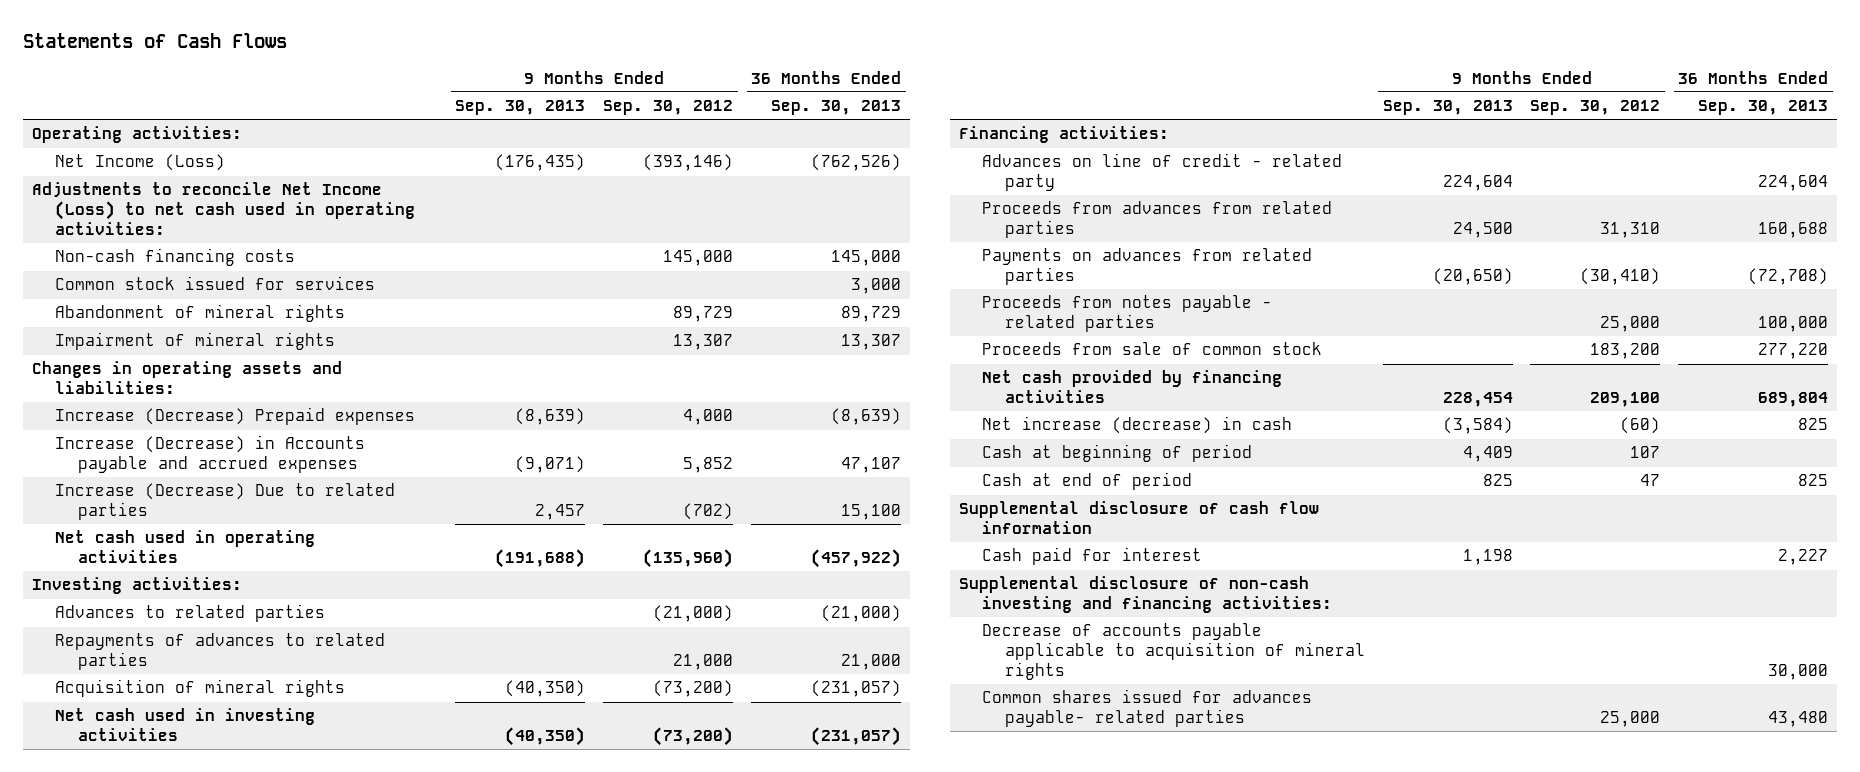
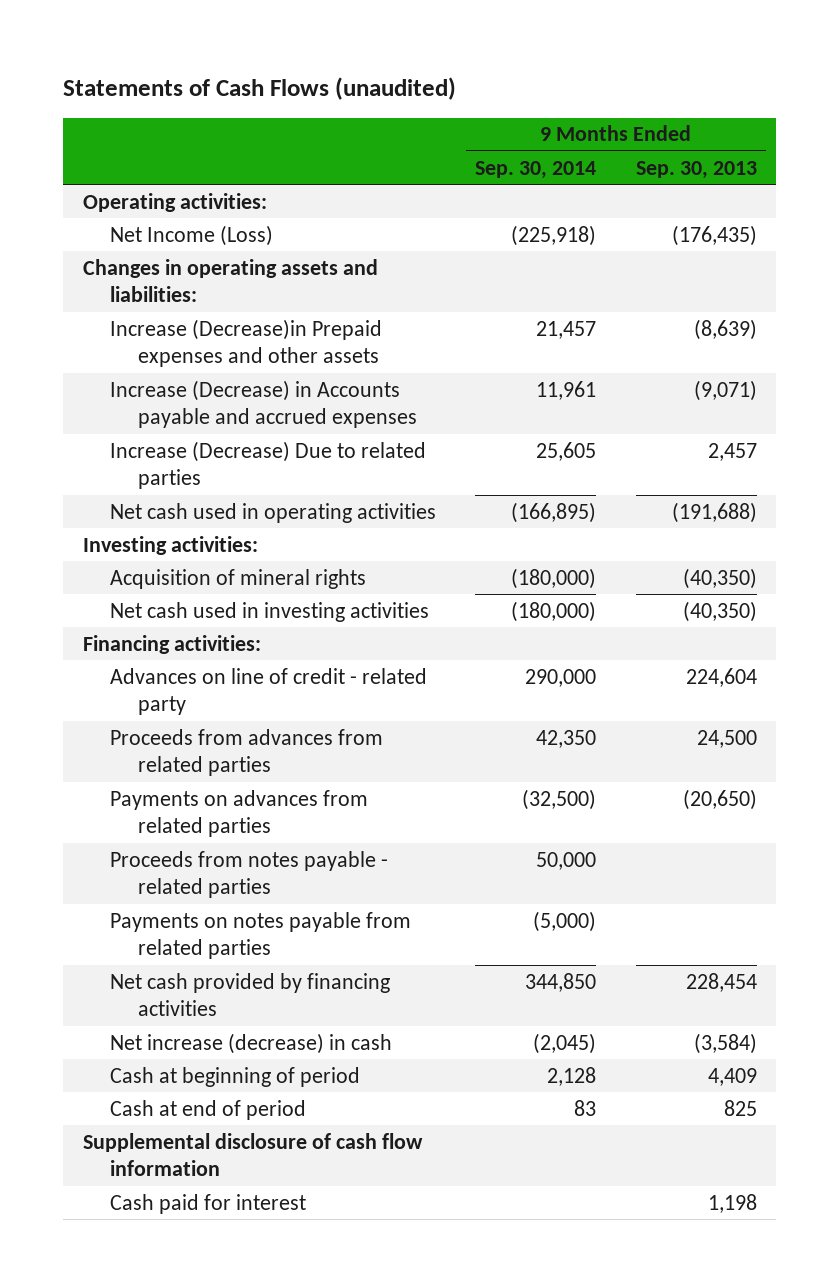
- Statements of Cash Flows
+ Statements of Cash Flows (unaudited)
- | 9 Months Ended Sep. 30, 2013 | 9 Months Ended Sep. 30, 2012 | 36 Months Ended Sep. 30, 2013
+ | 9 Months Ended Sep. 30, 2014 | 9 Months Ended Sep. 30, 2013
- Adjustments to reconcile Net Income (Loss) to net cash used in operating activities:
- Non-cash financing costs | | 145,000 | 145,000
- Common stock issued for services | | | 3,000
- Abandonment of mineral rights | | 89,729 | 89,729
- Impairment of mineral rights | | 13,307 | 13,307
- Increase (Decrease) Prepaid expenses | (8,639) | 4,000 | (8,639)
+ Increase (Decrease)in Prepaid expenses and other assets | 21,457 | (8,639)
- Advances to related parties | | (21,000) | (21,000)
- Repayments of advances to related parties | | 21,000 | 21,000
- Proceeds from sale of common stock | | 183,200 | 277,220
+ Payments on notes payable from related parties | (5,000) |
- Supplemental disclosure of non-cash investing and financing activities:
- Decrease of accounts payable applicable to acquisition of mineral rights | | | 30,000
- Common shares issued for advances payable- related parties | | 25,000 | 43,480

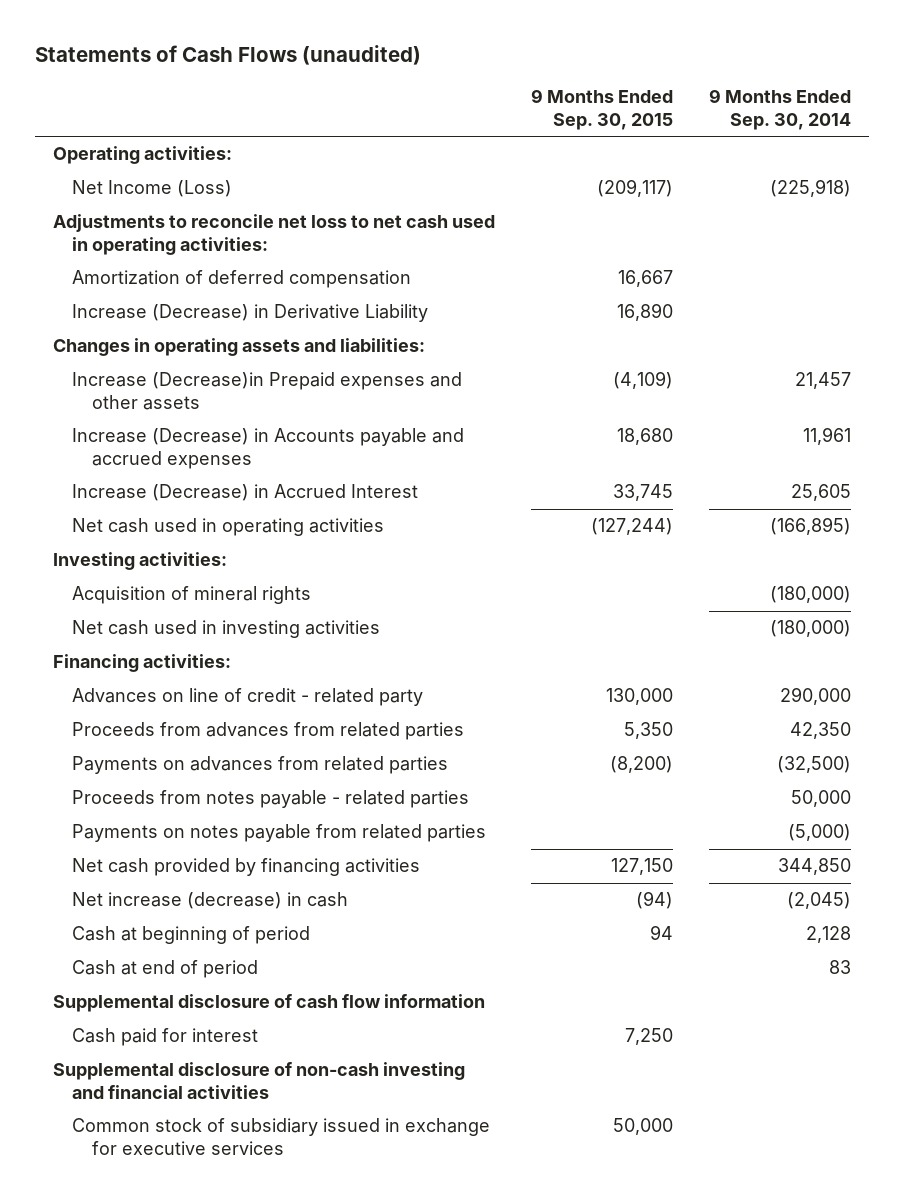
- | 9 Months Ended Sep. 30, 2014 | 9 Months Ended Sep. 30, 2013
+ | 9 Months Ended Sep. 30, 2015 | 9 Months Ended Sep. 30, 2014
+ Adjustments to reconcile net loss to net cash used in operating activities:
+ Amortization of deferred compensation | 16,667 |
+ Increase (Decrease) in Derivative Liability | 16,890 |
- Increase (Decrease) Due to related parties | 25,605 | 2,457
+ Increase (Decrease) in Accrued Interest | 33,745 | 25,605
+ Supplemental disclosure of non-cash investing and financial activities
+ Common stock of subsidiary issued in exchange for executive services | 50,000 |

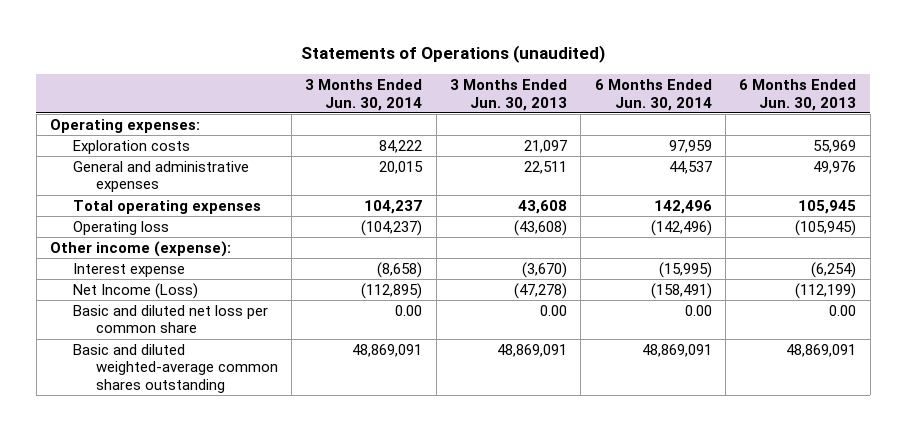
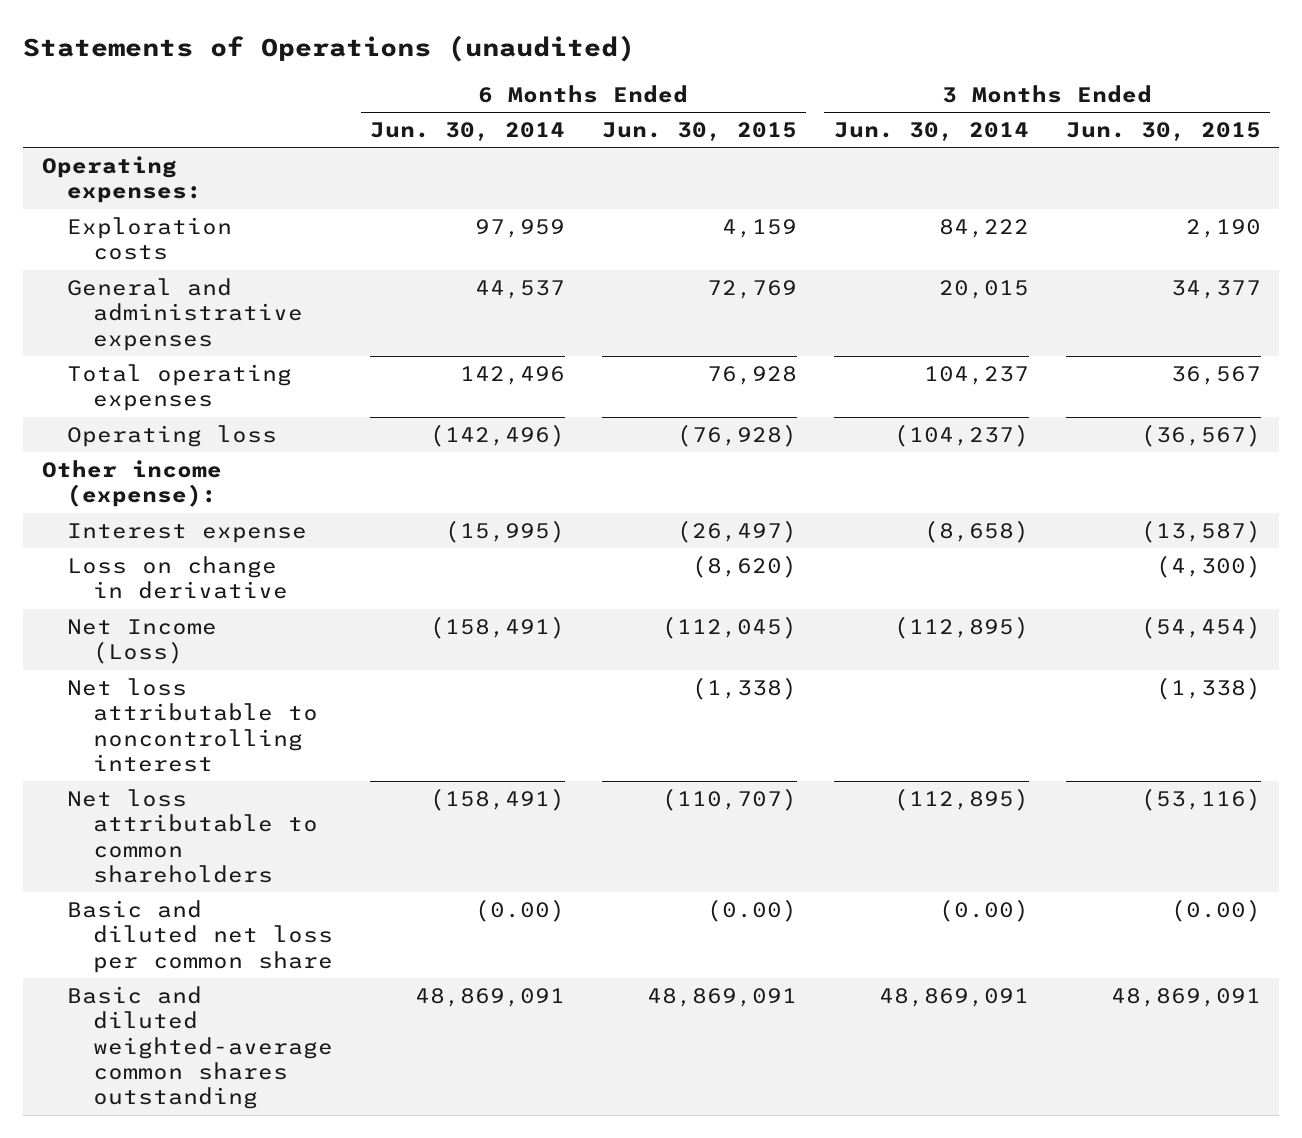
- | 3 Months Ended Jun. 30, 2014 | 3 Months Ended Jun. 30, 2013 | 6 Months Ended Jun. 30, 2014 | 6 Months Ended Jun. 30, 2013
+ | 6 Months Ended Jun. 30, 2014 | 6 Months Ended Jun. 30, 2015 | 3 Months Ended Jun. 30, 2014 | 3 Months Ended Jun. 30, 2015
+ Loss on change in derivative | | (8,620) | | (4,300)
- Basic and diluted net loss per common share | 0.00 | 0.00 | 0.00 | 0.00
+ Net loss attributable to noncontrolling interest | | (1,338) | | (1,338)
+ Net loss attributable to common shareholders | (158,491) | (110,707) | (112,895) | (53,116)
+ Basic and diluted net loss per common share | (0.00) | (0.00) | (0.00) | (0.00)

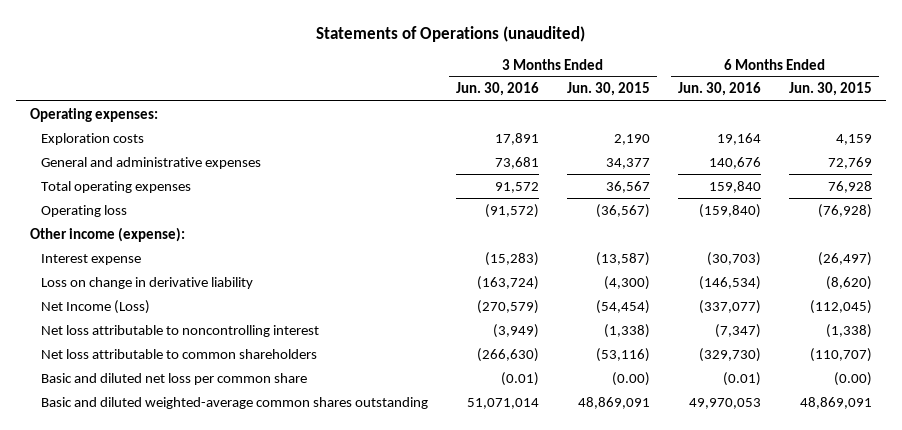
- | 6 Months Ended Jun. 30, 2014 | 6 Months Ended Jun. 30, 2015 | 3 Months Ended Jun. 30, 2014 | 3 Months Ended Jun. 30, 2015
+ | 3 Months Ended Jun. 30, 2016 | 3 Months Ended Jun. 30, 2015 | 6 Months Ended Jun. 30, 2016 | 6 Months Ended Jun. 30, 2015
- Loss on change in derivative | | (8,620) | | (4,300)
+ Loss on change in derivative liability | (163,724) | (4,300) | (146,534) | (8,620)

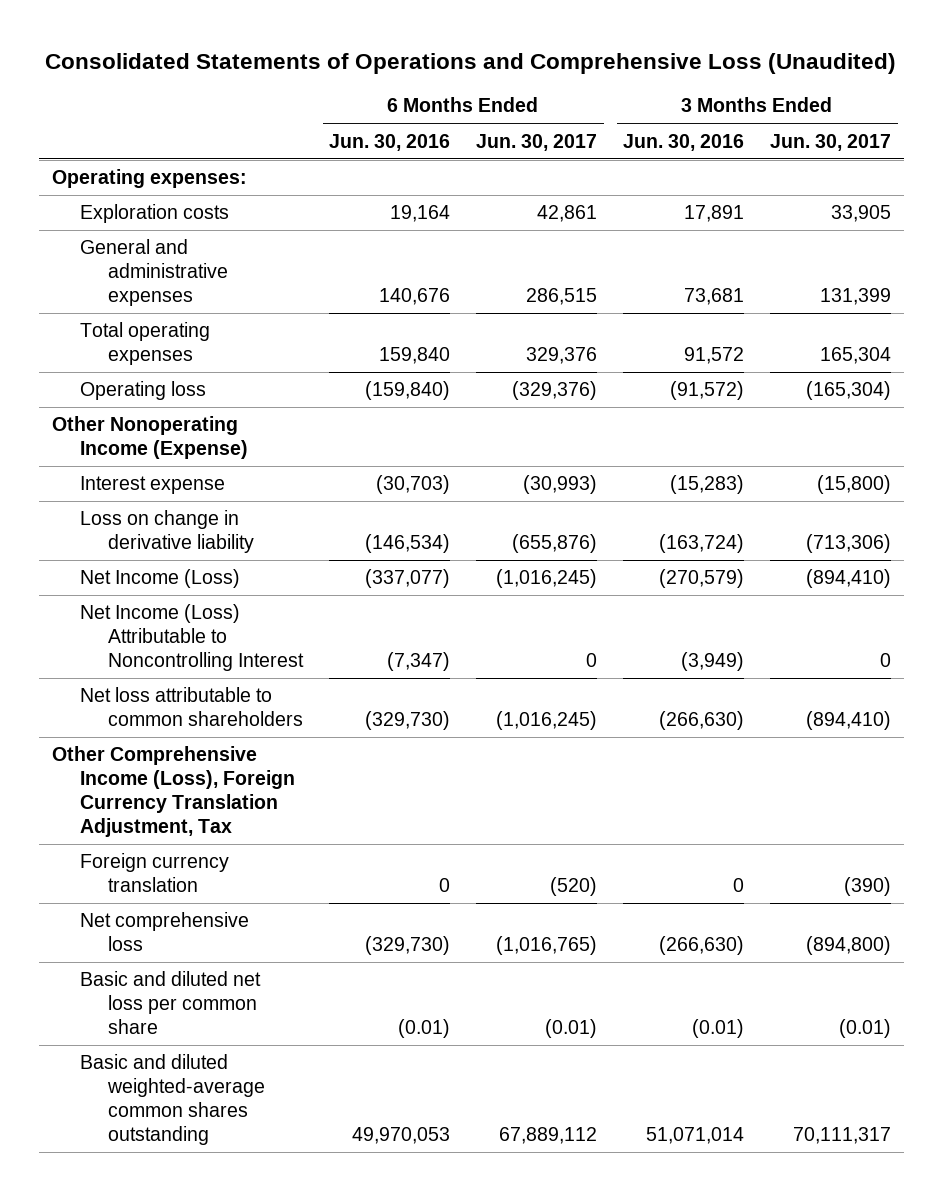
- Statements of Operations (unaudited)
+ Consolidated Statements of Operations and Comprehensive Loss (Unaudited)
- | 3 Months Ended Jun. 30, 2016 | 3 Months Ended Jun. 30, 2015 | 6 Months Ended Jun. 30, 2016 | 6 Months Ended Jun. 30, 2015
+ | 6 Months Ended Jun. 30, 2016 | 6 Months Ended Jun. 30, 2017 | 3 Months Ended Jun. 30, 2016 | 3 Months Ended Jun. 30, 2017
- Other income (expense):
+ Other Nonoperating Income (Expense)
- Net loss attributable to noncontrolling interest | (3,949) | (1,338) | (7,347) | (1,338)
+ Net Income (Loss) Attributable to Noncontrolling Interest | (7,347) | 0 | (3,949) | 0
+ Other Comprehensive Income (Loss), Foreign Currency Translation Adjustment, Tax
+ Foreign currency translation | 0 | (520) | 0 | (390)
+ Net comprehensive loss | (329,730) | (1,016,765) | (266,630) | (894,800)

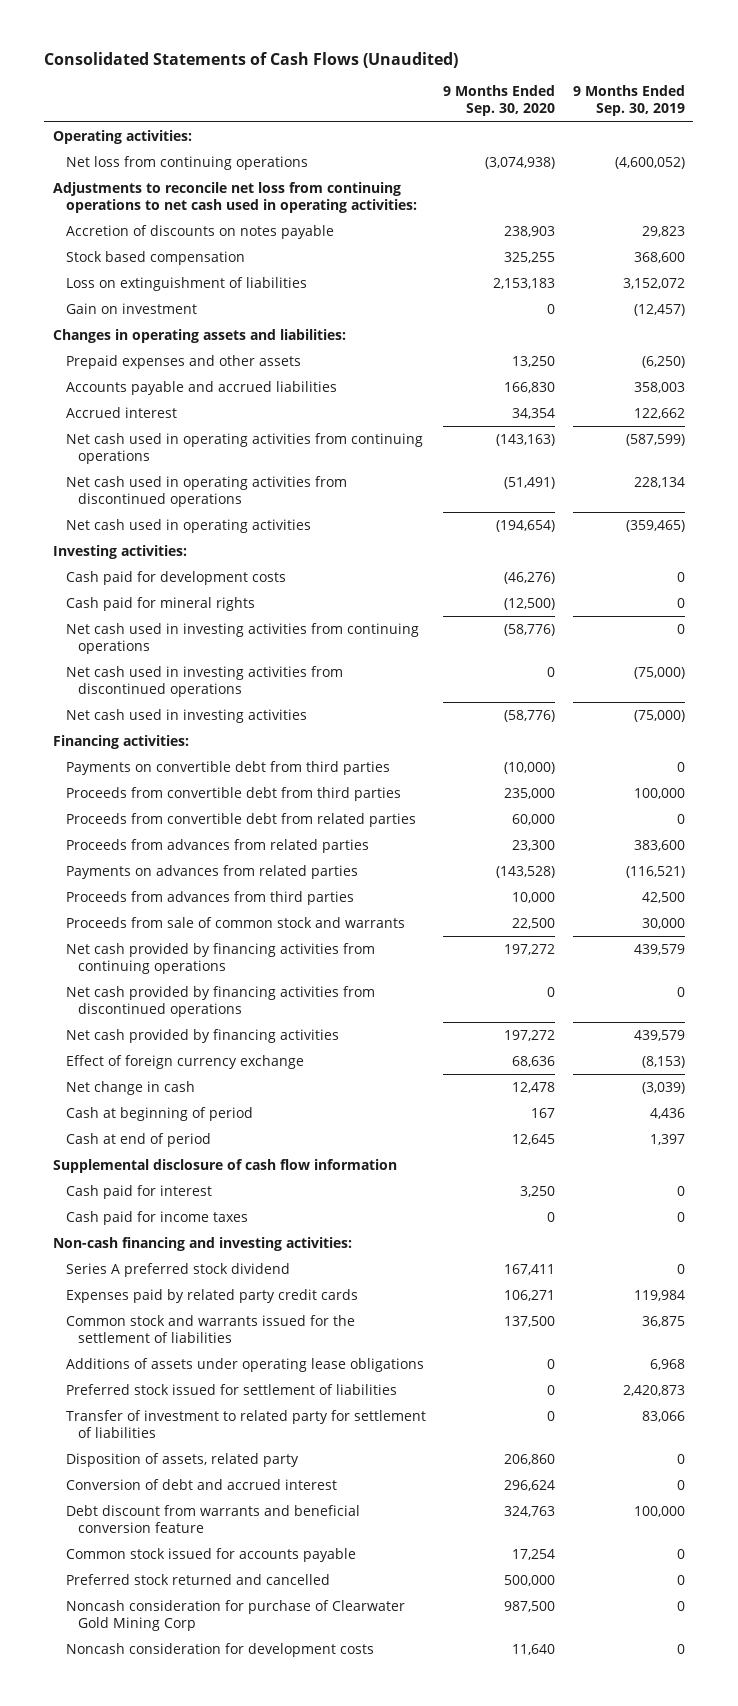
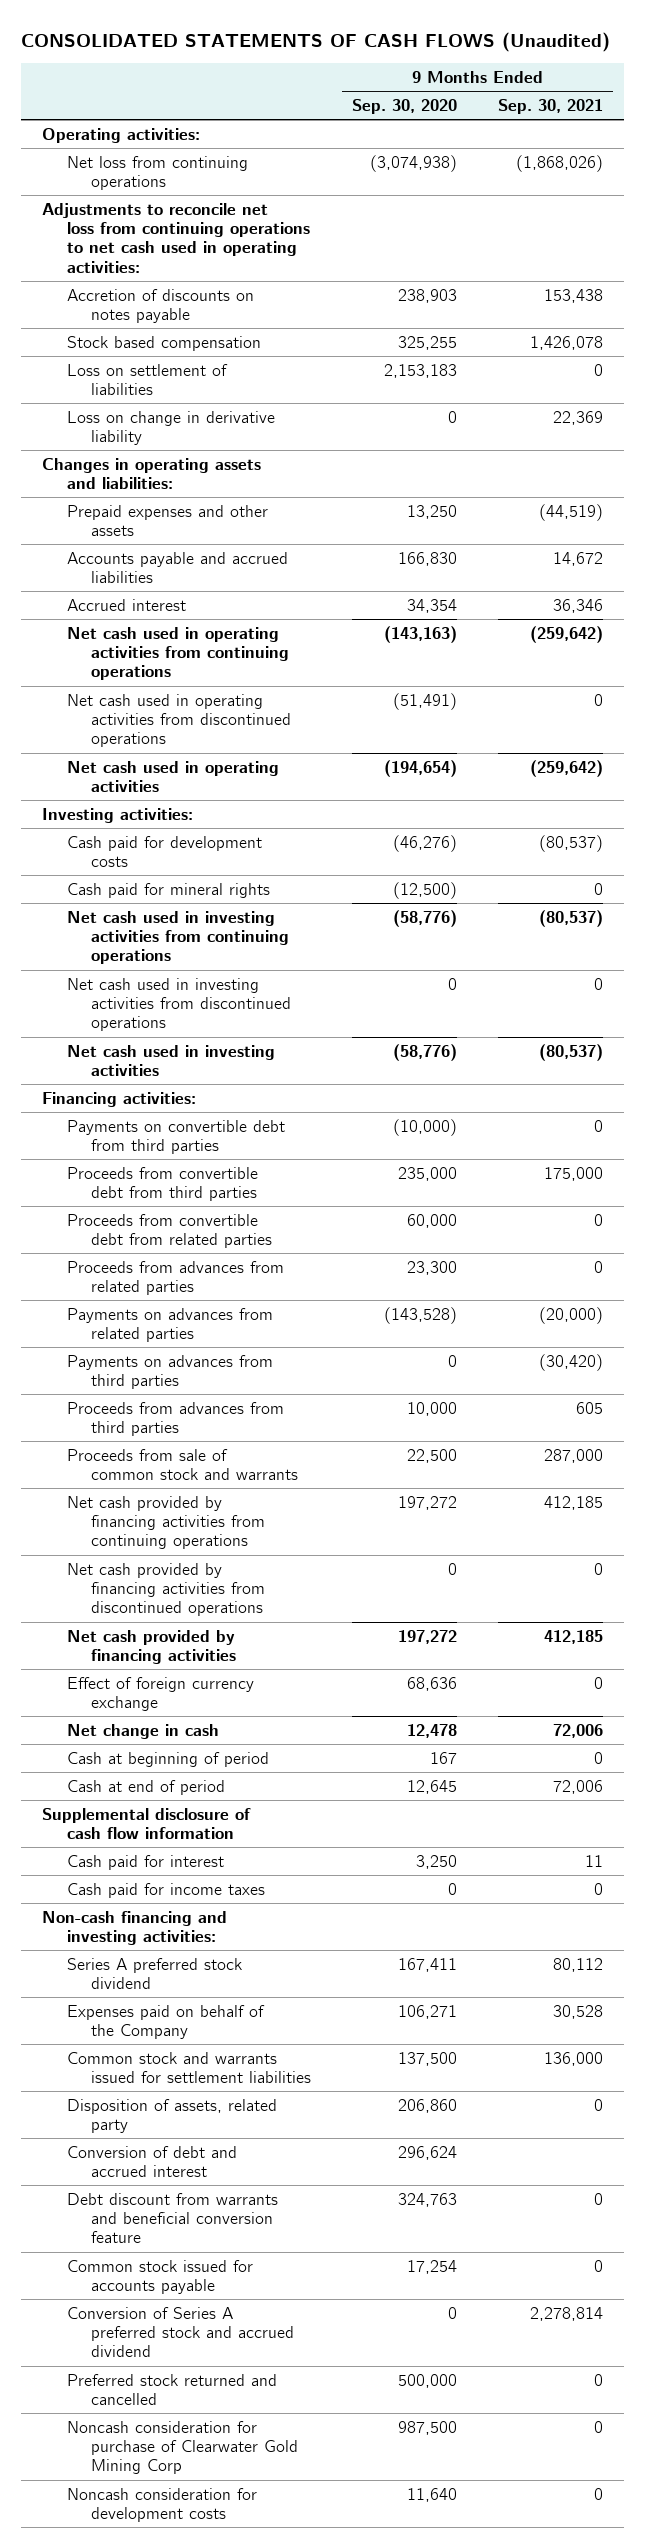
- Consolidated Statements of Cash Flows (Unaudited)
+ CONSOLIDATED STATEMENTS OF CASH FLOWS (Unaudited)
- | 9 Months Ended Sep. 30, 2020 | 9 Months Ended Sep. 30, 2019
+ | 9 Months Ended Sep. 30, 2020 | 9 Months Ended Sep. 30, 2021
- Loss on extinguishment of liabilities | 2,153,183 | 3,152,072
- Gain on investment | 0 | (12,457)
+ Loss on settlement of liabilities | 2,153,183 | 0
+ Loss on change in derivative liability | 0 | 22,369
+ Payments on advances from third parties | 0 | (30,420)
- Expenses paid by related party credit cards | 106,271 | 119,984
- Common stock and warrants issued for the settlement of liabilities | 137,500 | 36,875
- Additions of assets under operating lease obligations | 0 | 6,968
- Preferred stock issued for settlement of liabilities | 0 | 2,420,873
- Transfer of investment to related party for settlement of liabilities | 0 | 83,066
+ Expenses paid on behalf of the Company | 106,271 | 30,528
+ Common stock and warrants issued for settlement liabilities | 137,500 | 136,000
+ Conversion of Series A preferred stock and accrued dividend | 0 | 2,278,814

